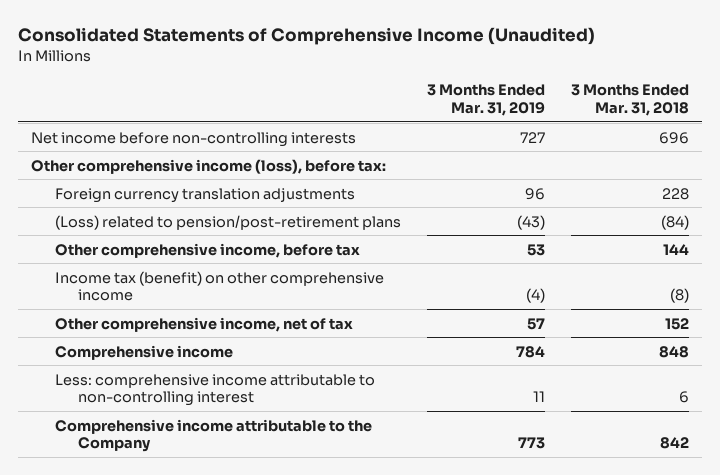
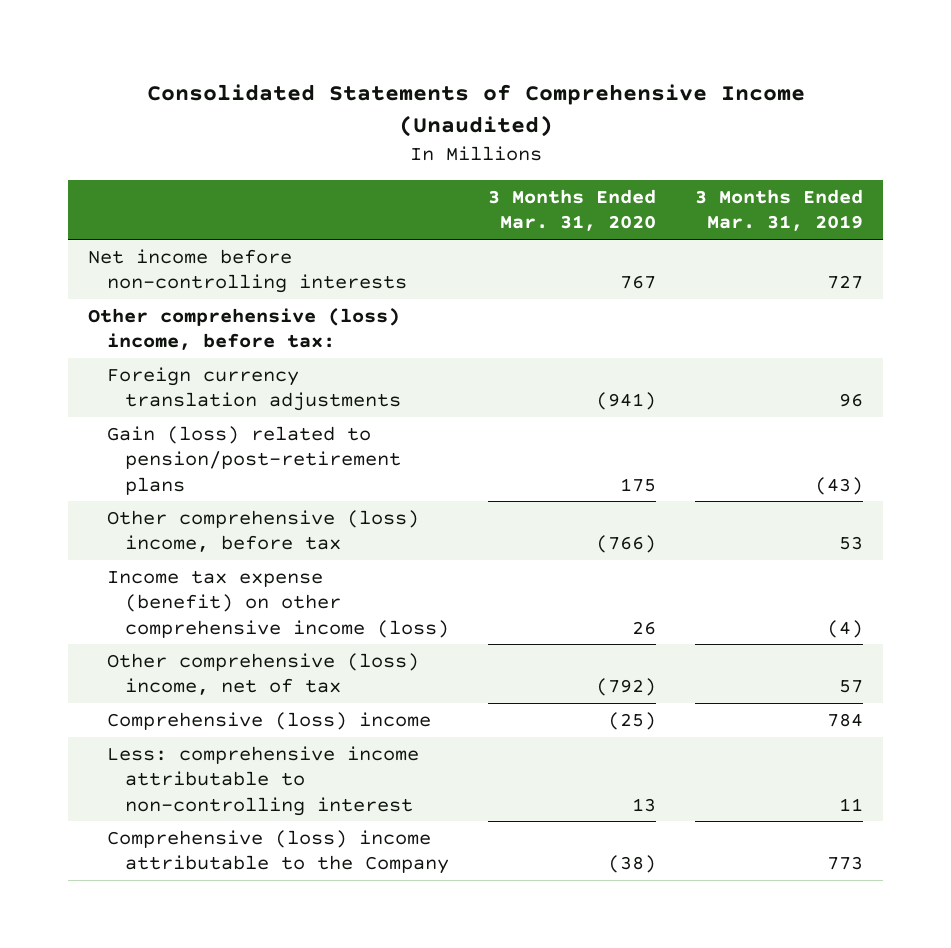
- | 3 Months Ended Mar. 31, 2019 | 3 Months Ended Mar. 31, 2018
+ | 3 Months Ended Mar. 31, 2020 | 3 Months Ended Mar. 31, 2019
- Other comprehensive income (loss), before tax:
+ Other comprehensive (loss) income, before tax:
- (Loss) related to pension/post-retirement plans | (43) | (84)
- Other comprehensive income, before tax | 53 | 144
- Income tax (benefit) on other comprehensive income | (4) | (8)
- Other comprehensive income, net of tax | 57 | 152
- Comprehensive income | 784 | 848
+ Gain (loss) related to pension/post-retirement plans | 175 | (43)
+ Other comprehensive (loss) income, before tax | (766) | 53
+ Income tax expense (benefit) on other comprehensive income (loss) | 26 | (4)
+ Other comprehensive (loss) income, net of tax | (792) | 57
+ Comprehensive (loss) income | (25) | 784
- Comprehensive income attributable to the Company | 773 | 842
+ Comprehensive (loss) income attributable to the Company | (38) | 773

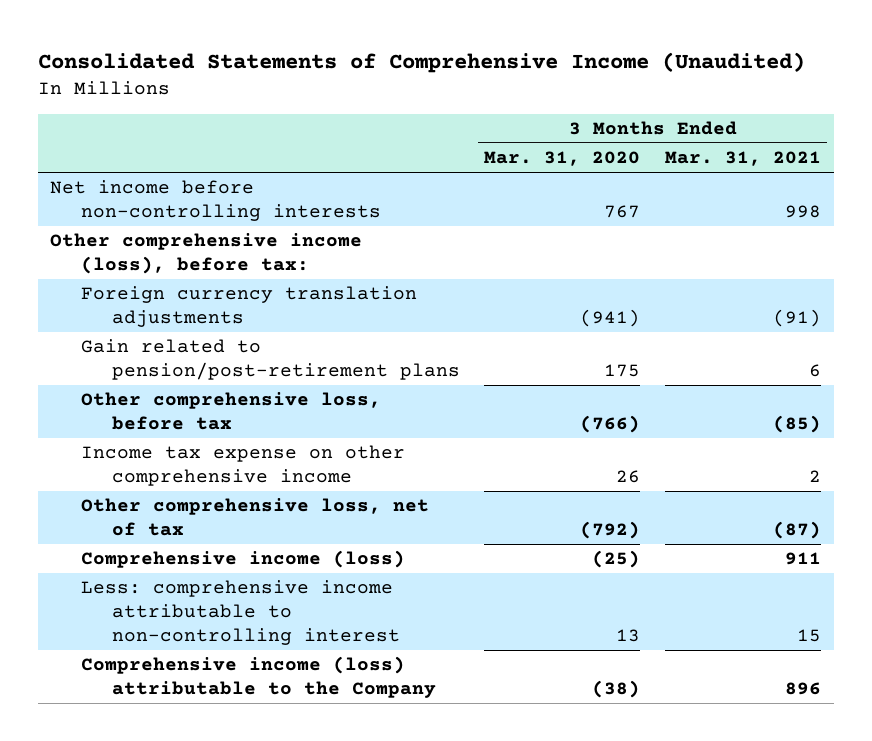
- | 3 Months Ended Mar. 31, 2020 | 3 Months Ended Mar. 31, 2019
+ | 3 Months Ended Mar. 31, 2020 | 3 Months Ended Mar. 31, 2021
- Other comprehensive (loss) income, before tax:
+ Other comprehensive income (loss), before tax:
- Gain (loss) related to pension/post-retirement plans | 175 | (43)
- Other comprehensive (loss) income, before tax | (766) | 53
- Income tax expense (benefit) on other comprehensive income (loss) | 26 | (4)
- Other comprehensive (loss) income, net of tax | (792) | 57
- Comprehensive (loss) income | (25) | 784
+ Gain related to pension/post-retirement plans | 175 | 6
+ Other comprehensive loss, before tax | (766) | (85)
+ Income tax expense on other comprehensive income | 26 | 2
+ Other comprehensive loss, net of tax | (792) | (87)
+ Comprehensive income (loss) | (25) | 911
- Comprehensive (loss) income attributable to the Company | (38) | 773
+ Comprehensive income (loss) attributable to the Company | (38) | 896

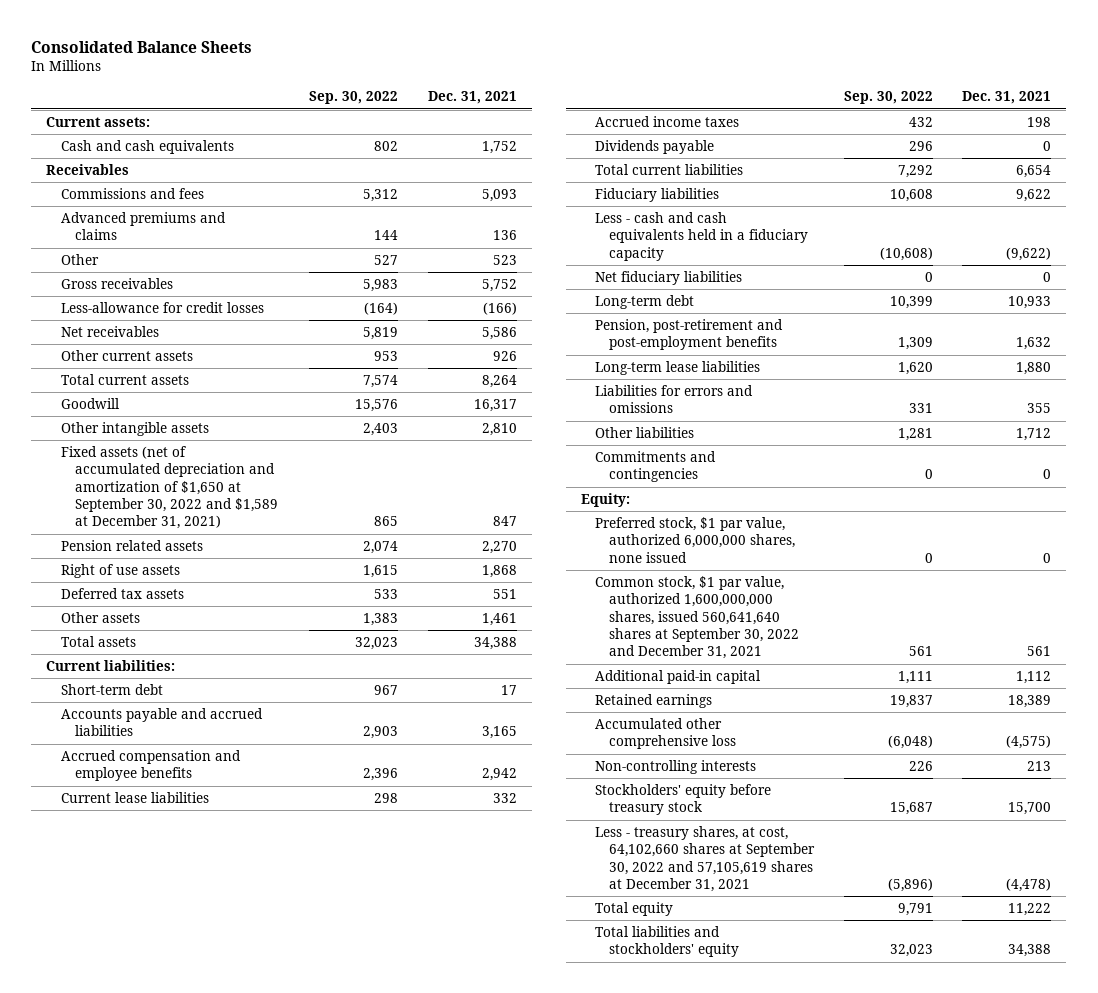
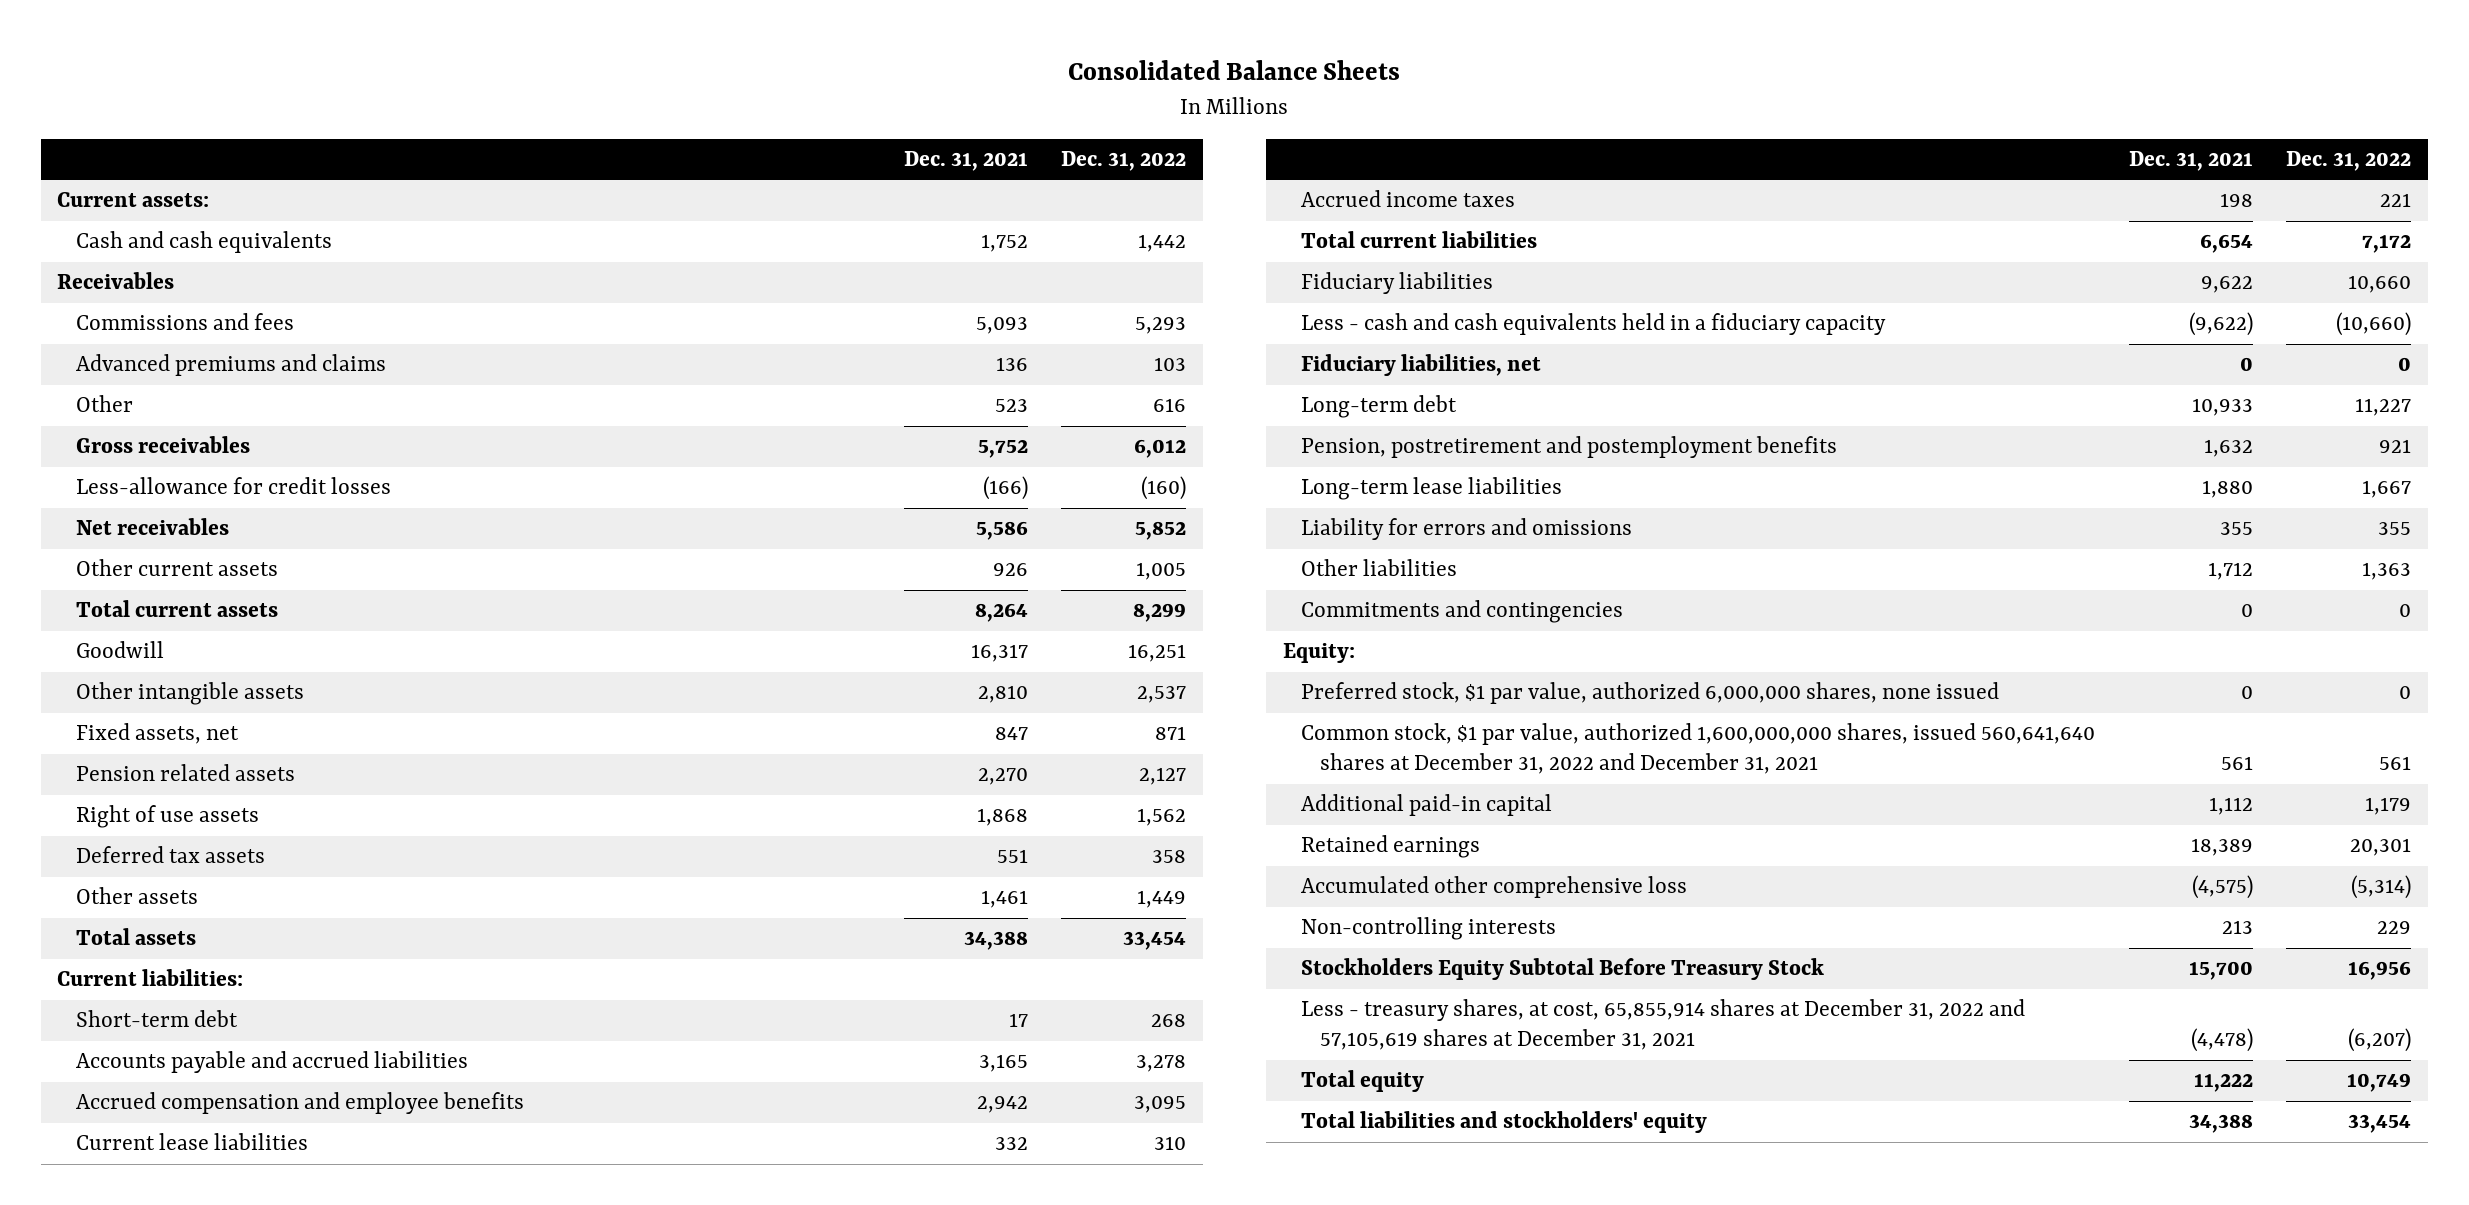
- | Sep. 30, 2022 | Dec. 31, 2021
+ | Dec. 31, 2021 | Dec. 31, 2022
- Fixed assets (net of accumulated depreciation and amortization of $1,650 at September 30, 2022 and $1,589 at December 31, 2021) | 865 | 847
+ Fixed assets, net | 847 | 871
- Dividends payable | 296 | 0
- Net fiduciary liabilities | 0 | 0
+ Fiduciary liabilities, net | 0 | 0
- Pension, post-retirement and post-employment benefits | 1,309 | 1,632
+ Pension, postretirement and postemployment benefits | 1,632 | 921
- Liabilities for errors and omissions | 331 | 355
+ Liability for errors and omissions | 355 | 355
- Common stock, $1 par value, authorized 1,600,000,000 shares, issued 560,641,640 shares at September 30, 2022 and December 31, 2021 | 561 | 561
+ Common stock, $1 par value, authorized 1,600,000,000 shares, issued 560,641,640 shares at December 31, 2022 and December 31, 2021 | 561 | 561
- Stockholders' equity before treasury stock | 15,687 | 15,700
- Less - treasury shares, at cost, 64,102,660 shares at September 30, 2022 and 57,105,619 shares at December 31, 2021 | (5,896) | (4,478)
+ Stockholders Equity Subtotal Before Treasury Stock | 15,700 | 16,956
+ Less - treasury shares, at cost, 65,855,914 shares at December 31, 2022 and 57,105,619 shares at December 31, 2021 | (4,478) | (6,207)

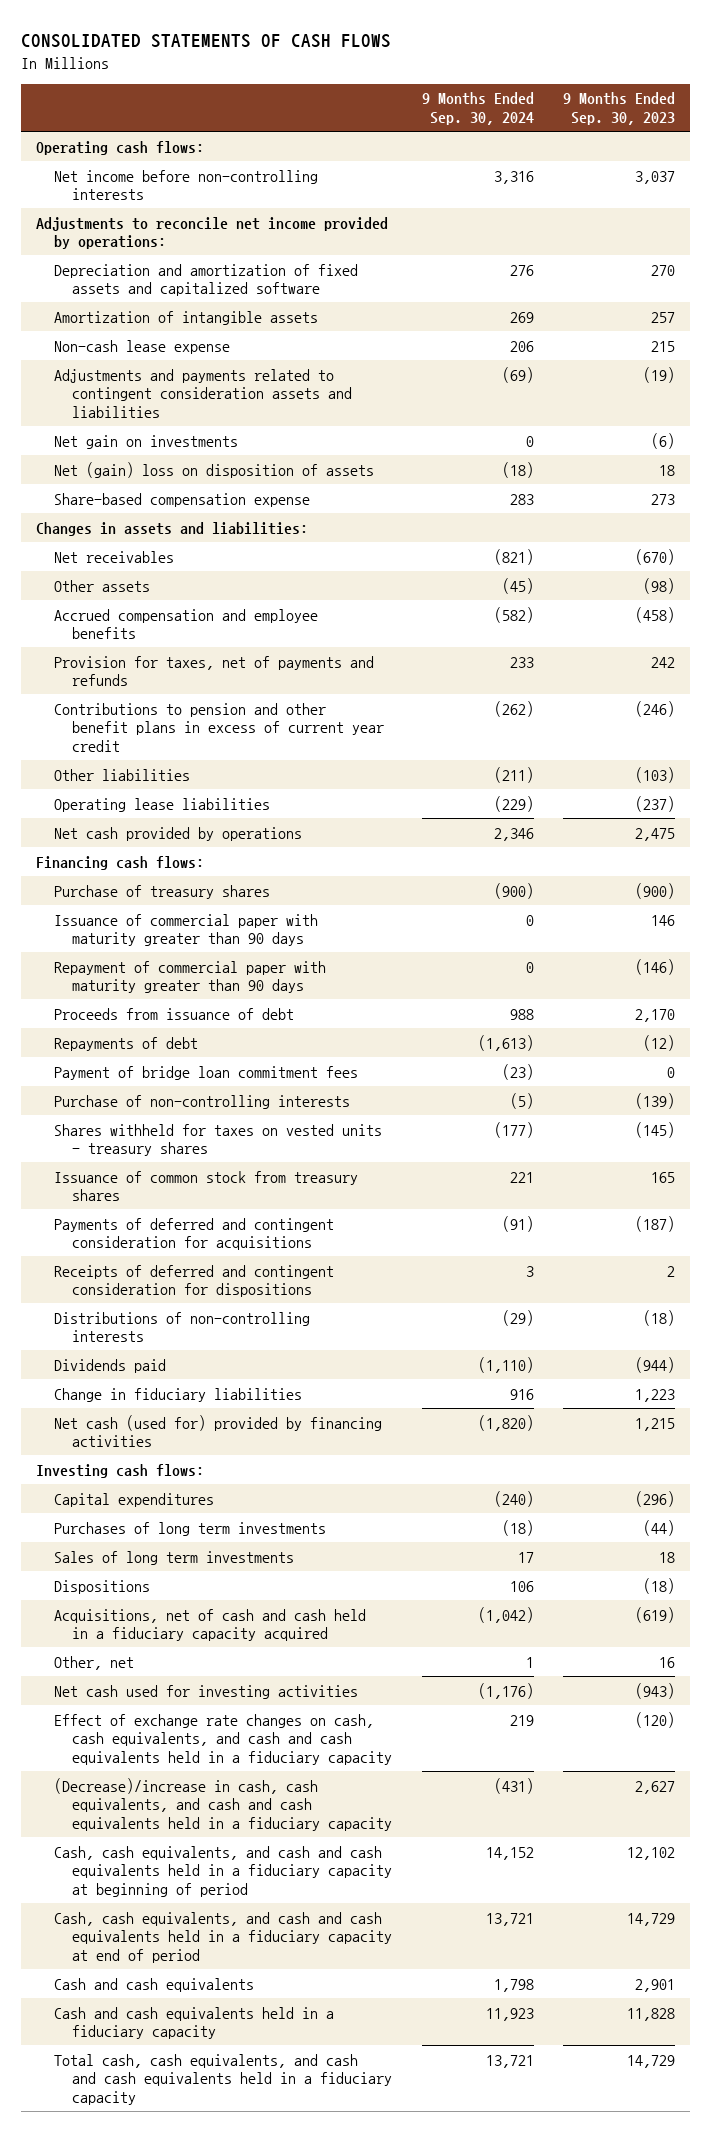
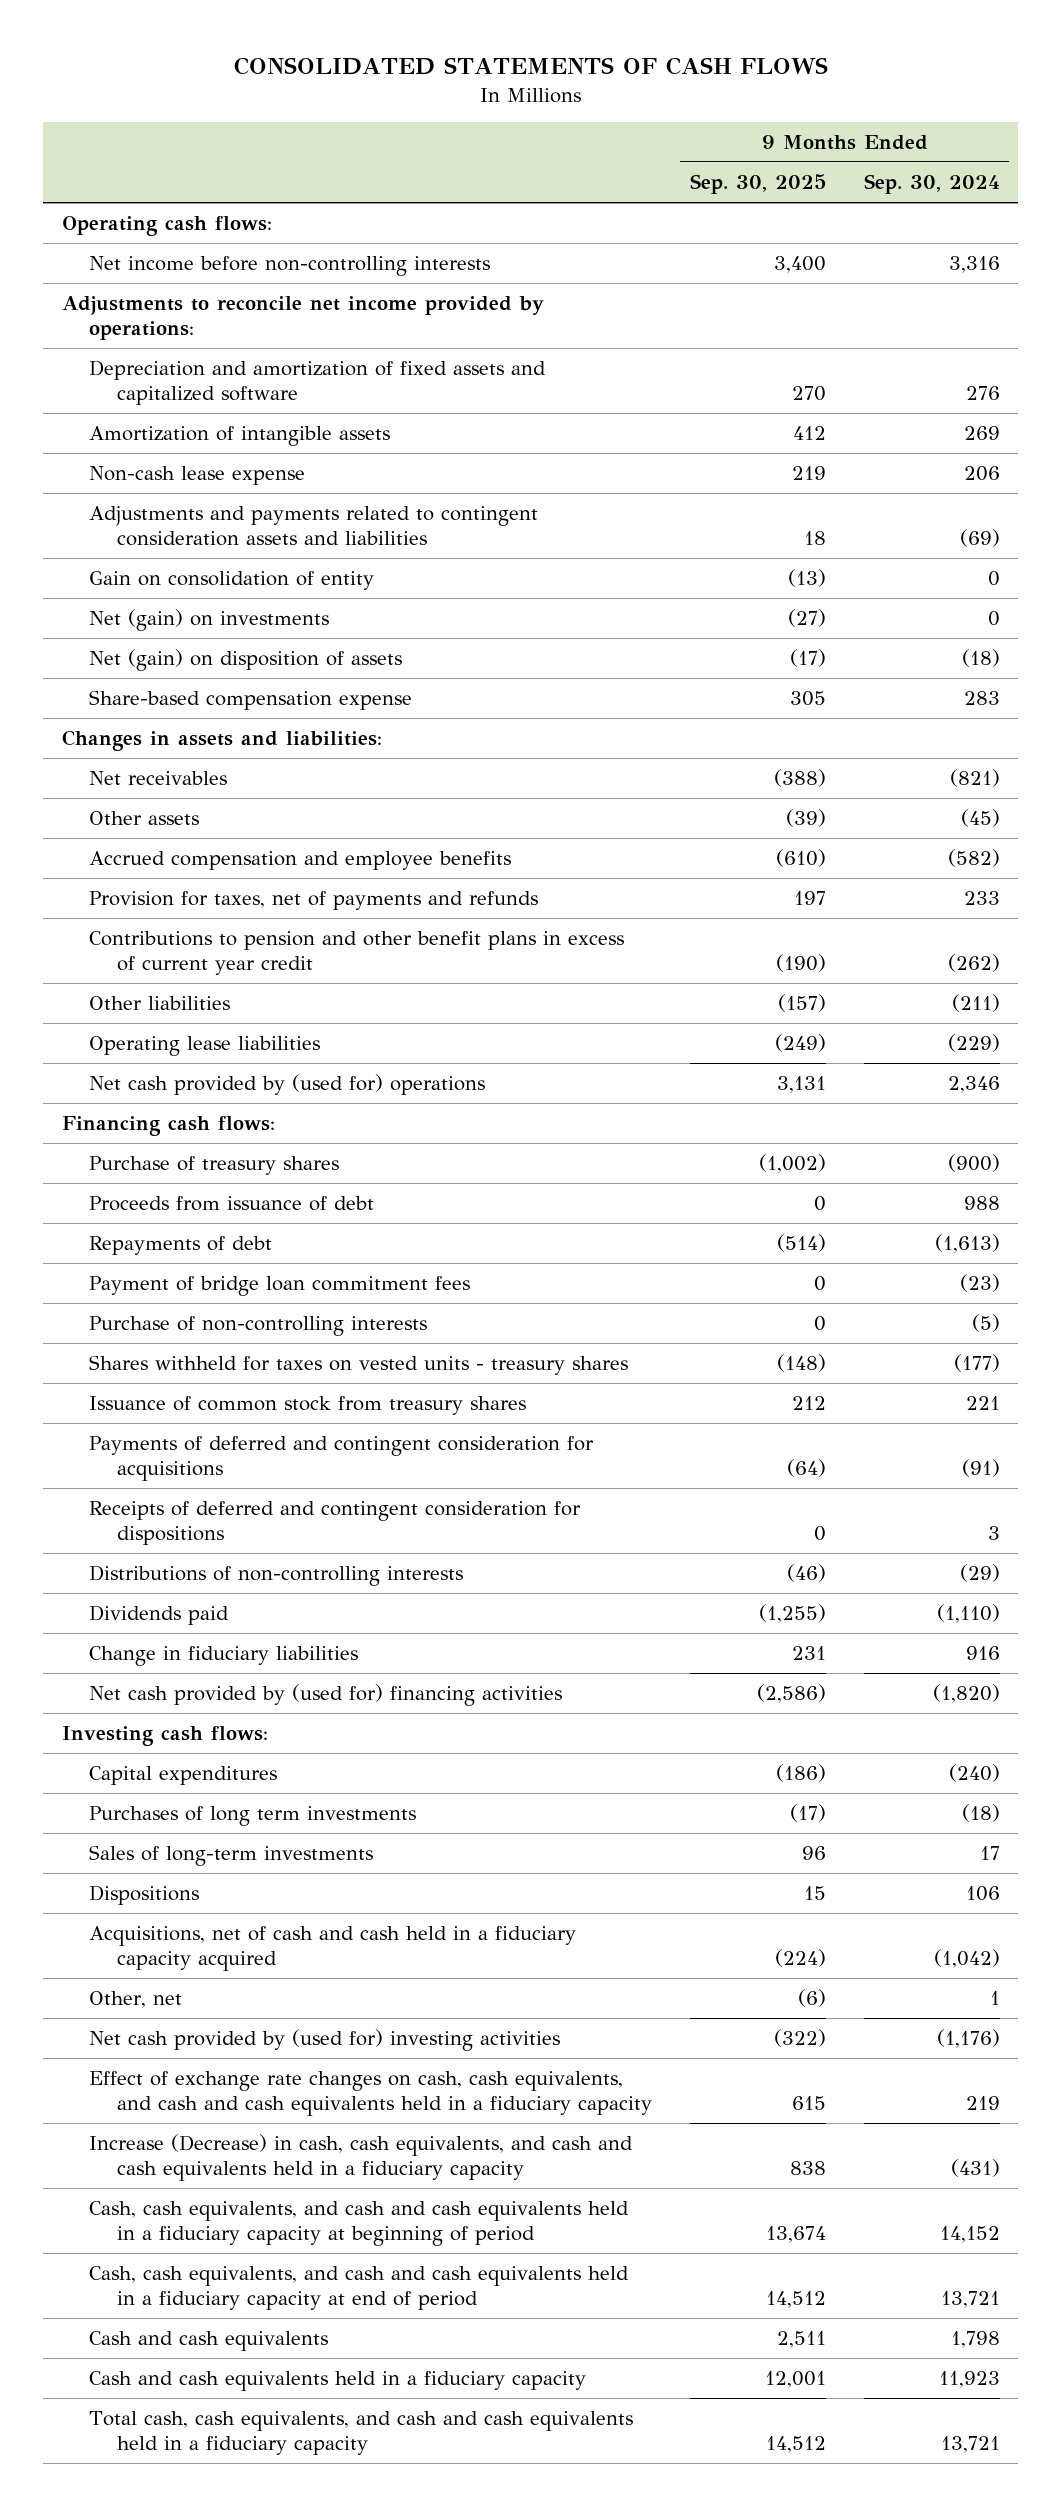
- | 9 Months Ended Sep. 30, 2024 | 9 Months Ended Sep. 30, 2023
+ | 9 Months Ended Sep. 30, 2025 | 9 Months Ended Sep. 30, 2024
- Net gain on investments | 0 | (6)
- Net (gain) loss on disposition of assets | (18) | 18
+ Gain on consolidation of entity | (13) | 0
+ Net (gain) on investments | (27) | 0
+ Net (gain) on disposition of assets | (17) | (18)
- Net cash provided by operations | 2,346 | 2,475
+ Net cash provided by (used for) operations | 3,131 | 2,346
- Issuance of commercial paper with maturity greater than 90 days | 0 | 146
- Repayment of commercial paper with maturity greater than 90 days | 0 | (146)
- Net cash (used for) provided by financing activities | (1,820) | 1,215
+ Net cash provided by (used for) financing activities | (2,586) | (1,820)
- Sales of long term investments | 17 | 18
+ Sales of long-term investments | 96 | 17
- Net cash used for investing activities | (1,176) | (943)
+ Net cash provided by (used for) investing activities | (322) | (1,176)
- (Decrease)/increase in cash, cash equivalents, and cash and cash equivalents held in a fiduciary capacity | (431) | 2,627
+ Increase (Decrease) in cash, cash equivalents, and cash and cash equivalents held in a fiduciary capacity | 838 | (431)

